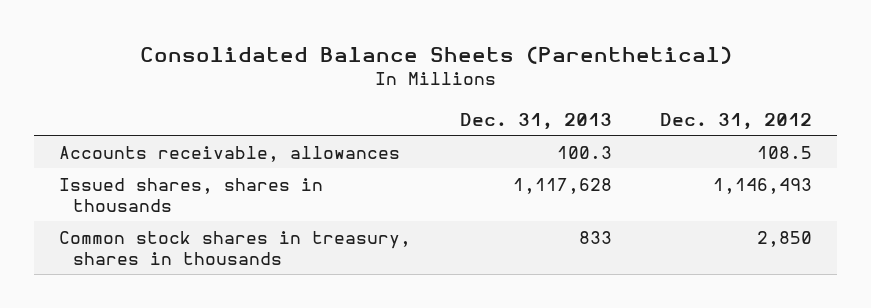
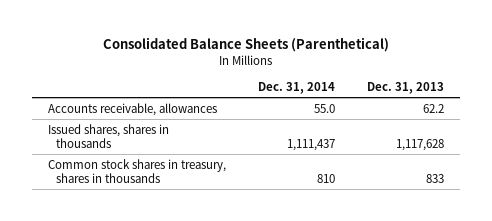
- | Dec. 31, 2013 | Dec. 31, 2012
+ | Dec. 31, 2014 | Dec. 31, 2013
- Accounts receivable, allowances | 100.3 | 108.5
+ Accounts receivable, allowances | 55.0 | 62.2

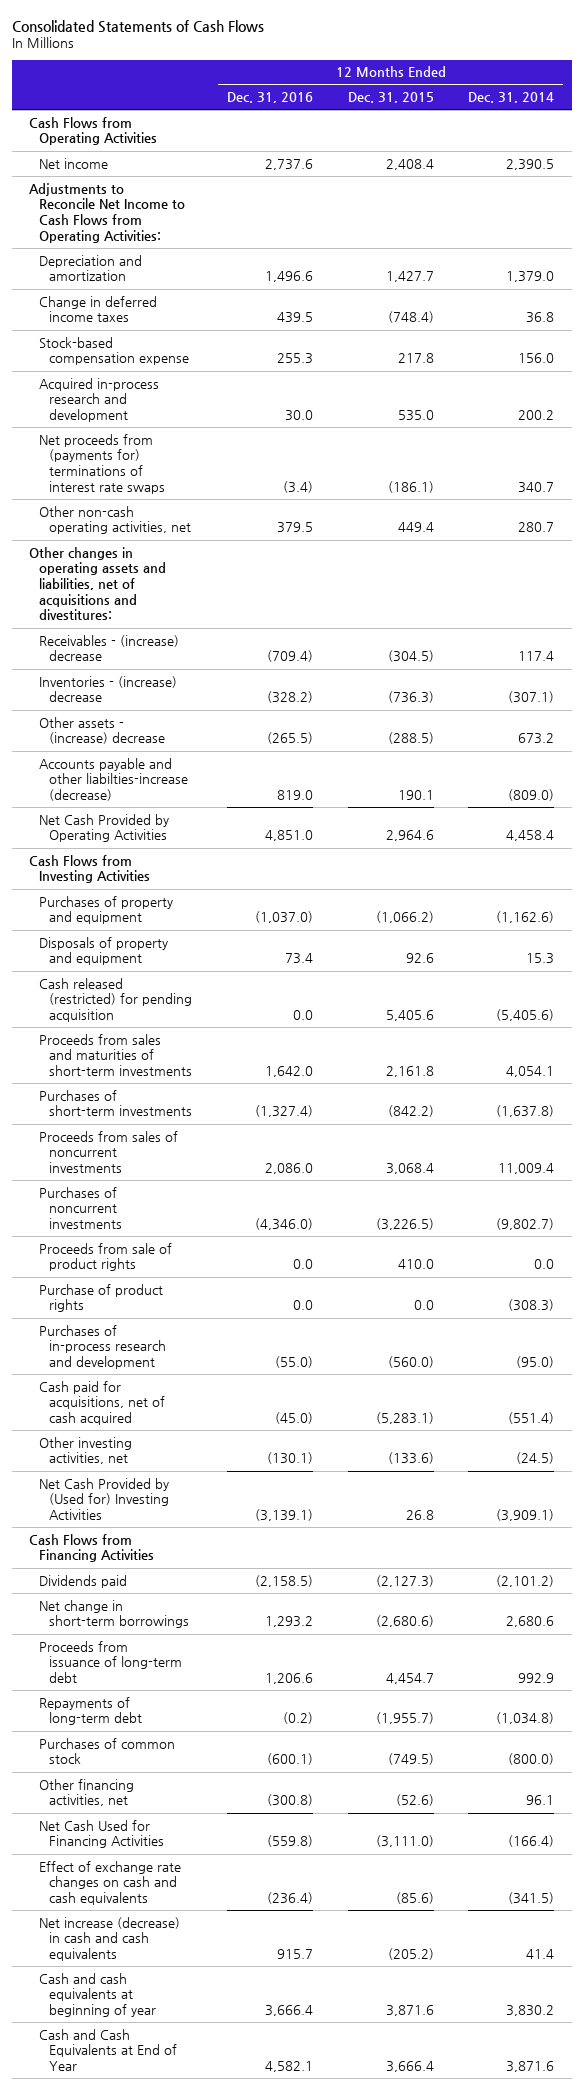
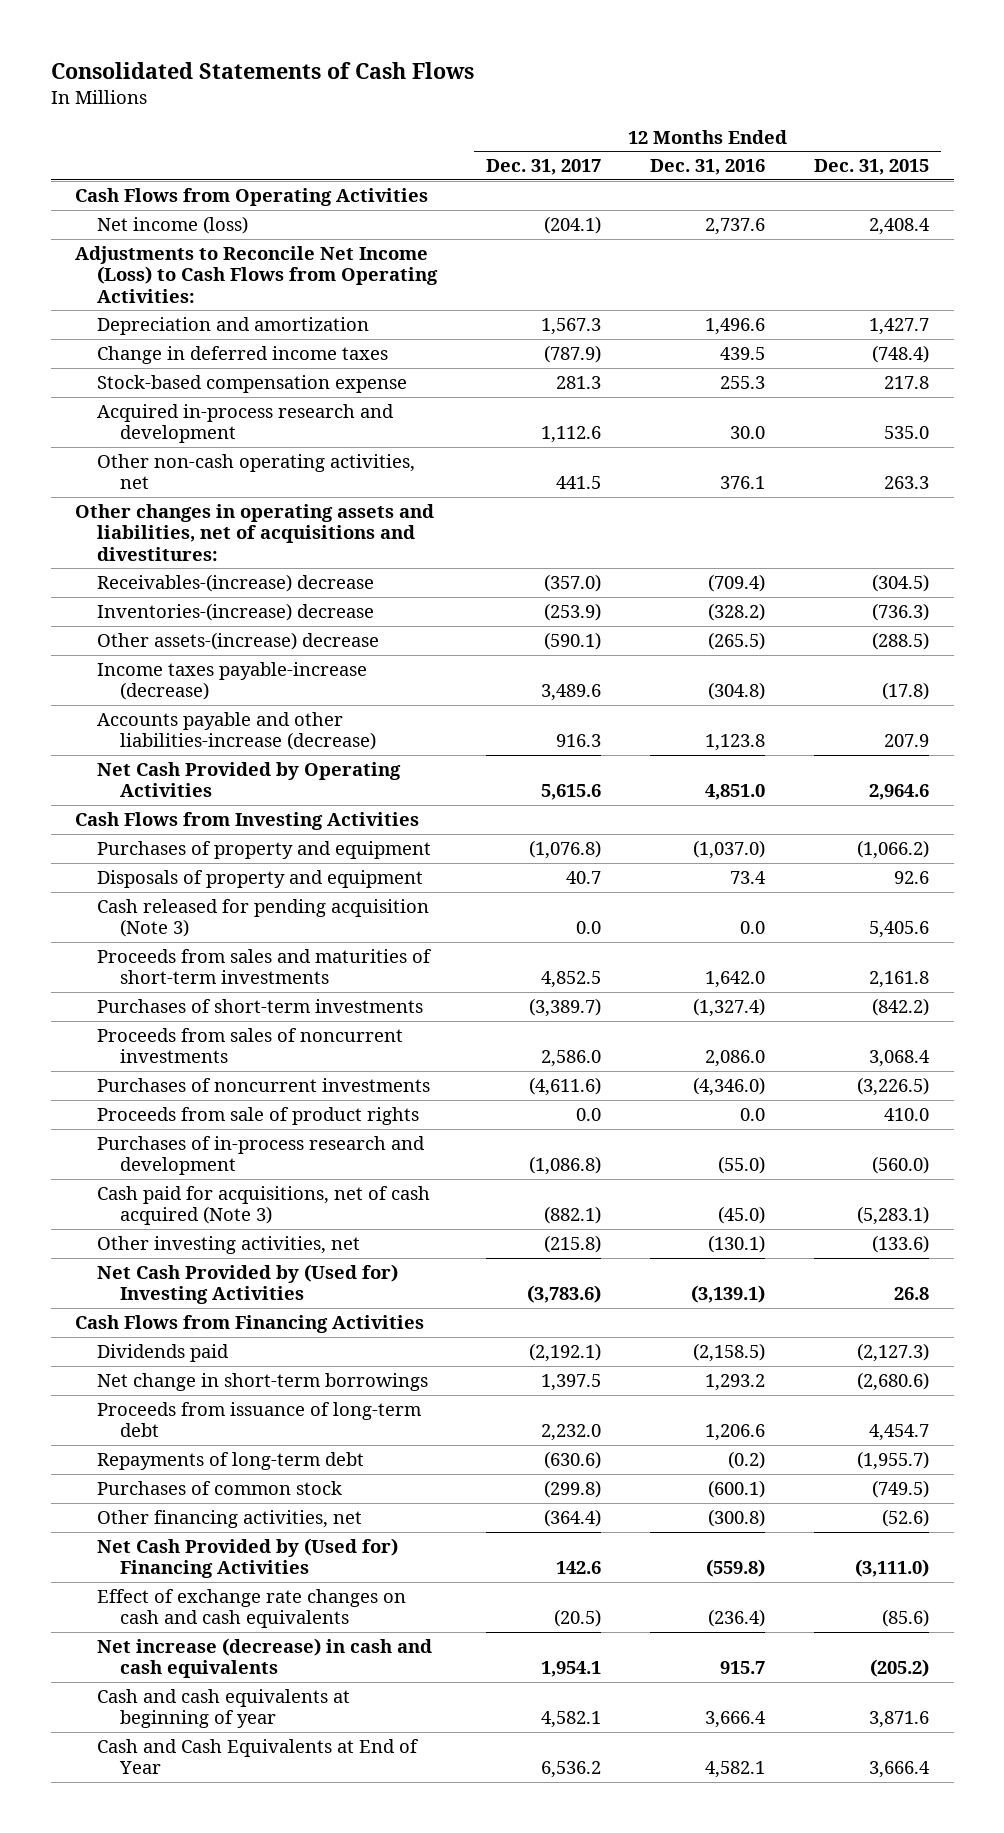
- | 12 Months Ended Dec. 31, 2016 | 12 Months Ended Dec. 31, 2015 | 12 Months Ended Dec. 31, 2014
+ | 12 Months Ended Dec. 31, 2017 | 12 Months Ended Dec. 31, 2016 | 12 Months Ended Dec. 31, 2015
- Net income | 2,737.6 | 2,408.4 | 2,390.5
- Adjustments to Reconcile Net Income to Cash Flows from Operating Activities:
+ Net income (loss) | (204.1) | 2,737.6 | 2,408.4
+ Adjustments to Reconcile Net Income (Loss) to Cash Flows from Operating Activities:
- Net proceeds from (payments for) terminations of interest rate swaps | (3.4) | (186.1) | 340.7
- Other non-cash operating activities, net | 379.5 | 449.4 | 280.7
+ Other non-cash operating activities, net | 441.5 | 376.1 | 263.3
- Receivables - (increase) decrease | (709.4) | (304.5) | 117.4
- Inventories - (increase) decrease | (328.2) | (736.3) | (307.1)
- Other assets - (increase) decrease | (265.5) | (288.5) | 673.2
- Accounts payable and other liabilties-increase (decrease) | 819.0 | 190.1 | (809.0)
+ Receivables-(increase) decrease | (357.0) | (709.4) | (304.5)
+ Inventories-(increase) decrease | (253.9) | (328.2) | (736.3)
+ Other assets-(increase) decrease | (590.1) | (265.5) | (288.5)
+ Income taxes payable-increase (decrease) | 3,489.6 | (304.8) | (17.8)
+ Accounts payable and other liabilities-increase (decrease) | 916.3 | 1,123.8 | 207.9
- Cash released (restricted) for pending acquisition | 0.0 | 5,405.6 | (5,405.6)
+ Cash released for pending acquisition (Note 3) | 0.0 | 0.0 | 5,405.6
- Purchase of product rights | 0.0 | 0.0 | (308.3)
- Cash paid for acquisitions, net of cash acquired | (45.0) | (5,283.1) | (551.4)
+ Cash paid for acquisitions, net of cash acquired (Note 3) | (882.1) | (45.0) | (5,283.1)
- Net Cash Used for Financing Activities | (559.8) | (3,111.0) | (166.4)
+ Net Cash Provided by (Used for) Financing Activities | 142.6 | (559.8) | (3,111.0)

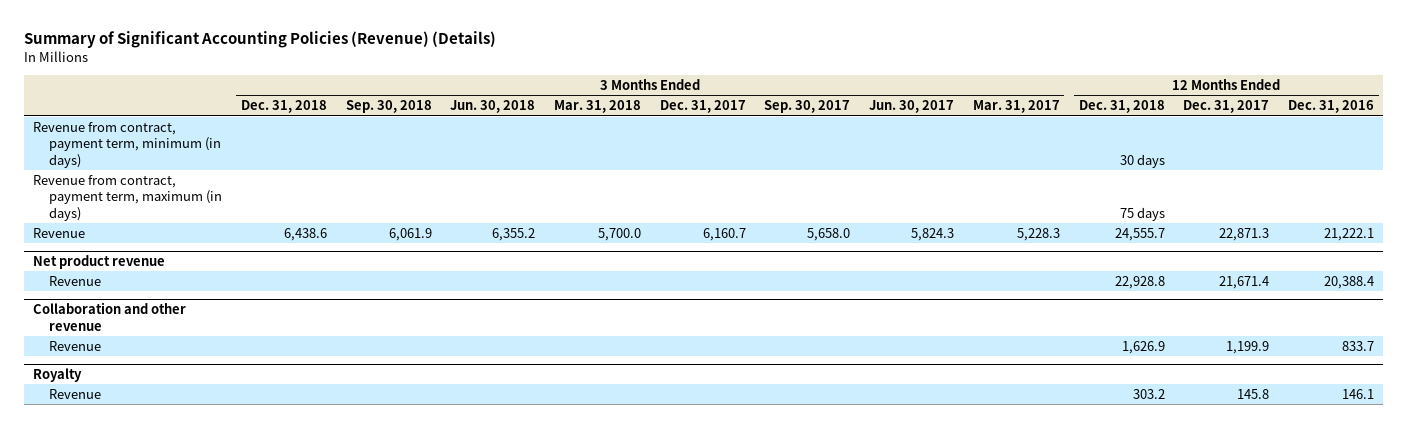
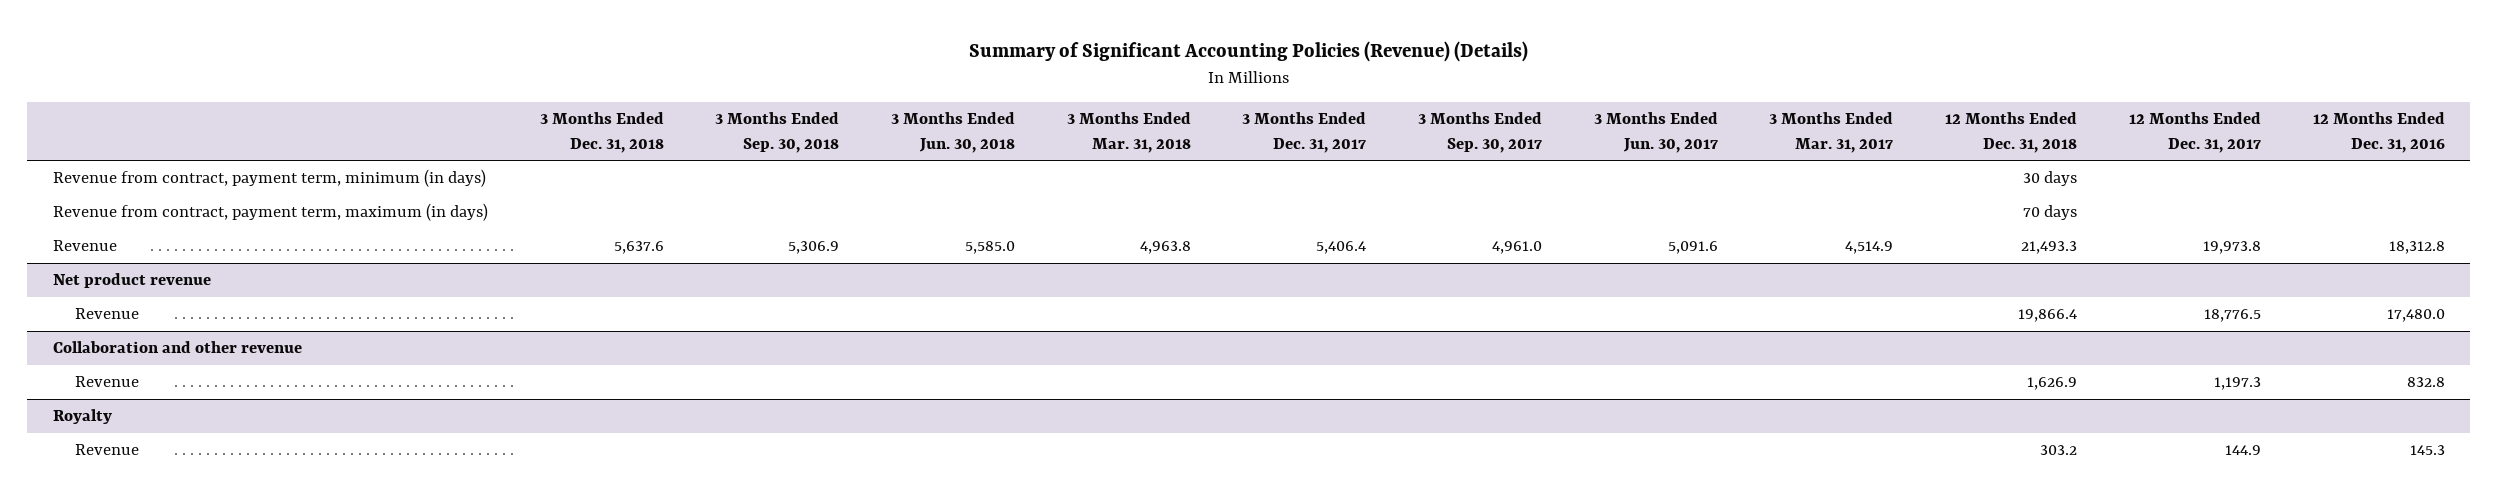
- Revenue from contract, payment term, maximum (in days) | | | | | | | | | 75 days | |
- Revenue | 6,438.6 | 6,061.9 | 6,355.2 | 5,700.0 | 6,160.7 | 5,658.0 | 5,824.3 | 5,228.3 | 24,555.7 | 22,871.3 | 21,222.1
+ Revenue from contract, payment term, maximum (in days) | | | | | | | | | 70 days | |
+ Revenue | 5,637.6 | 5,306.9 | 5,585.0 | 4,963.8 | 5,406.4 | 4,961.0 | 5,091.6 | 4,514.9 | 21,493.3 | 19,973.8 | 18,312.8
@ Net product revenue
- Revenue | | | | | | | | | 22,928.8 | 21,671.4 | 20,388.4
+ Revenue | | | | | | | | | 19,866.4 | 18,776.5 | 17,480.0
@ Collaboration and other revenue
- Revenue | | | | | | | | | 1,626.9 | 1,199.9 | 833.7
+ Revenue | | | | | | | | | 1,626.9 | 1,197.3 | 832.8
@ Royalty
- Revenue | | | | | | | | | 303.2 | 145.8 | 146.1
+ Revenue | | | | | | | | | 303.2 | 144.9 | 145.3

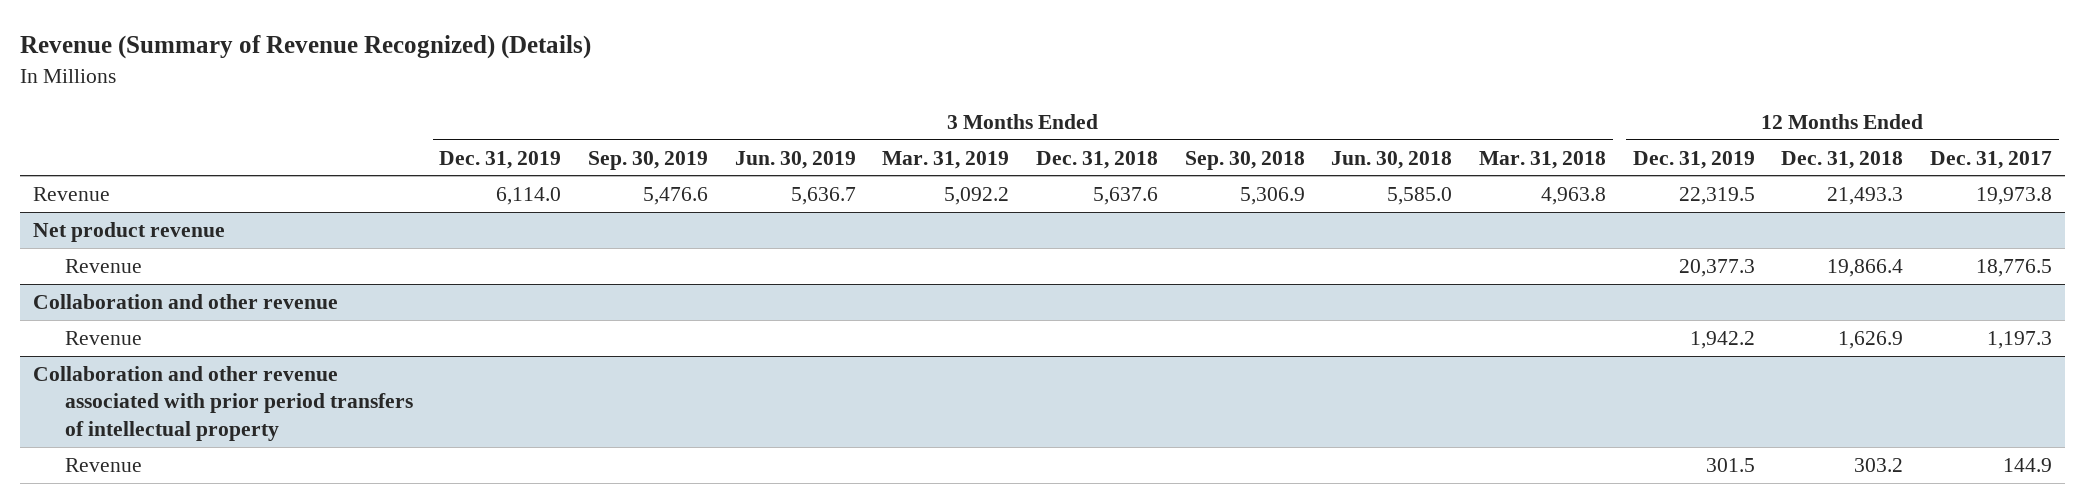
- Summary of Significant Accounting Policies (Revenue) (Details)
+ Revenue (Summary of Revenue Recognized) (Details)
- | 3 Months Ended Dec. 31, 2018 | 3 Months Ended Sep. 30, 2018 | 3 Months Ended Jun. 30, 2018 | 3 Months Ended Mar. 31, 2018 | 3 Months Ended Dec. 31, 2017 | 3 Months Ended Sep. 30, 2017 | 3 Months Ended Jun. 30, 2017 | 3 Months Ended Mar. 31, 2017 | 12 Months Ended Dec. 31, 2018 | 12 Months Ended Dec. 31, 2017 | 12 Months Ended Dec. 31, 2016
+ | 3 Months Ended Dec. 31, 2019 | 3 Months Ended Sep. 30, 2019 | 3 Months Ended Jun. 30, 2019 | 3 Months Ended Mar. 31, 2019 | 3 Months Ended Dec. 31, 2018 | 3 Months Ended Sep. 30, 2018 | 3 Months Ended Jun. 30, 2018 | 3 Months Ended Mar. 31, 2018 | 12 Months Ended Dec. 31, 2019 | 12 Months Ended Dec. 31, 2018 | 12 Months Ended Dec. 31, 2017
- Revenue from contract, payment term, minimum (in days) | | | | | | | | | 30 days | |
- Revenue from contract, payment term, maximum (in days) | | | | | | | | | 70 days | |
- Royalty
+ Collaboration and other revenue associated with prior period transfers of intellectual property

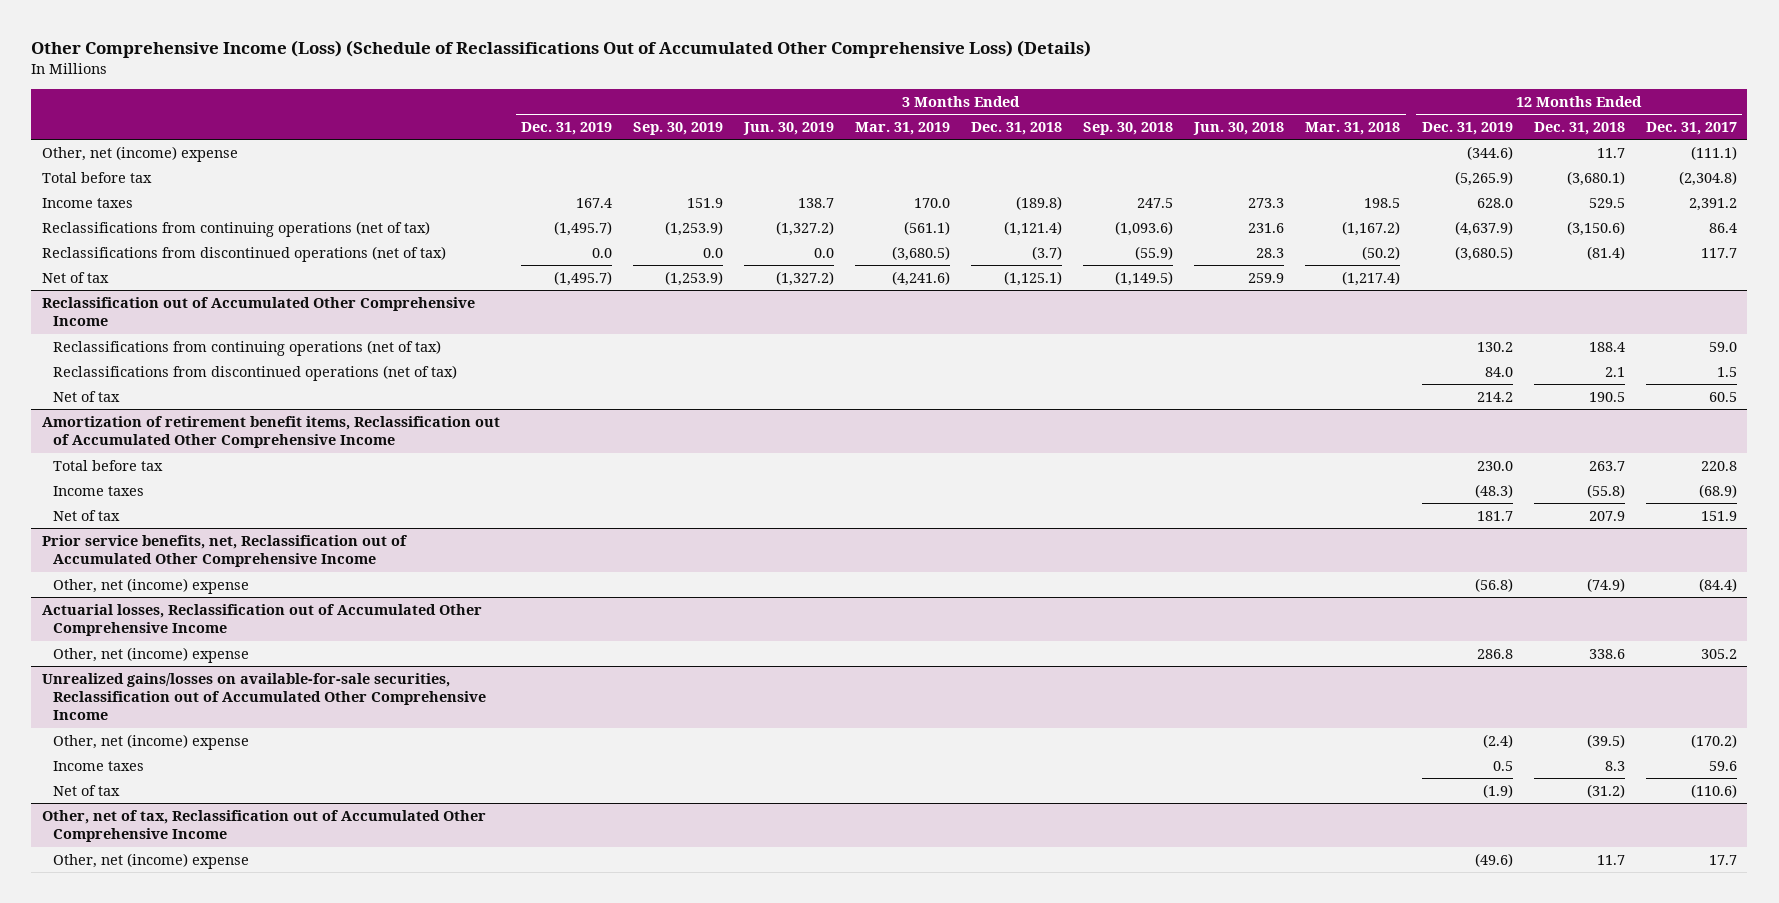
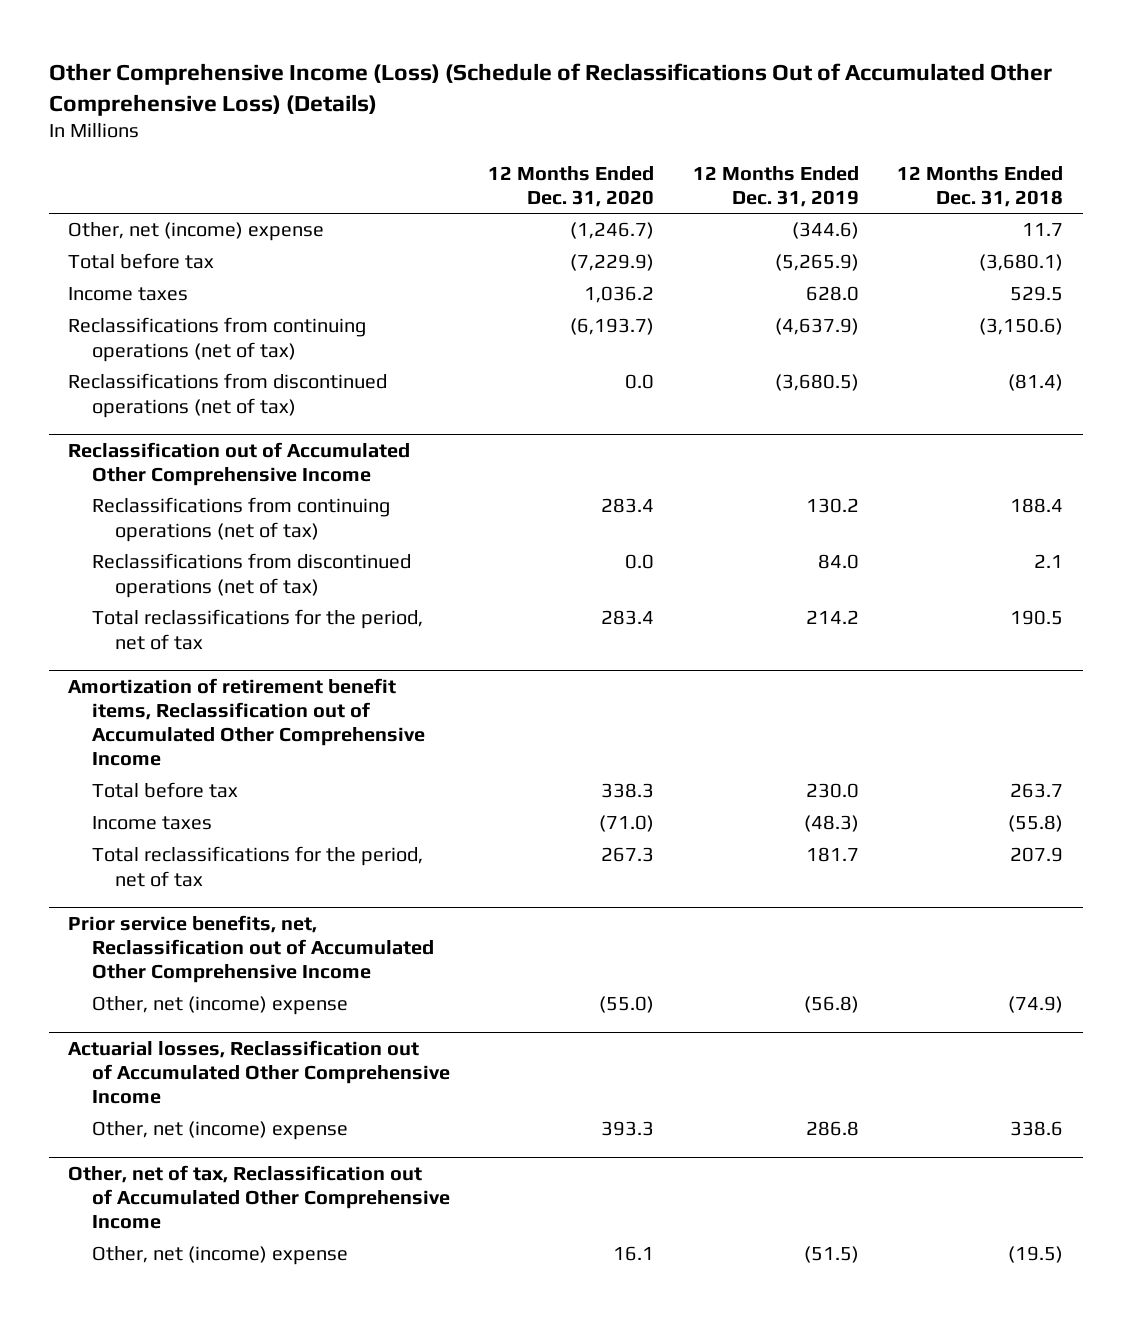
- | 3 Months Ended Dec. 31, 2019 | 3 Months Ended Sep. 30, 2019 | 3 Months Ended Jun. 30, 2019 | 3 Months Ended Mar. 31, 2019 | 3 Months Ended Dec. 31, 2018 | 3 Months Ended Sep. 30, 2018 | 3 Months Ended Jun. 30, 2018 | 3 Months Ended Mar. 31, 2018 | 12 Months Ended Dec. 31, 2019 | 12 Months Ended Dec. 31, 2018 | 12 Months Ended Dec. 31, 2017
+ | 12 Months Ended Dec. 31, 2020 | 12 Months Ended Dec. 31, 2019 | 12 Months Ended Dec. 31, 2018
- Net of tax | (1,495.7) | (1,253.9) | (1,327.2) | (4,241.6) | (1,125.1) | (1,149.5) | 259.9 | (1,217.4) | | |
@ Reclassification out of Accumulated Other Comprehensive Income
- Net of tax | | | | | | | | | 214.2 | 190.5 | 60.5
+ Total reclassifications for the period, net of tax | 283.4 | 214.2 | 190.5
@ Amortization of retirement benefit items, Reclassification out of Accumulated Other Comprehensive Income
- Net of tax | | | | | | | | | 181.7 | 207.9 | 151.9
+ Total reclassifications for the period, net of tax | 267.3 | 181.7 | 207.9
- Unrealized gains/losses on available-for-sale securities, Reclassification out of Accumulated Other Comprehensive Income
- Other, net (income) expense | | | | | | | | | (2.4) | (39.5) | (170.2)
- Income taxes | | | | | | | | | 0.5 | 8.3 | 59.6
- Net of tax | | | | | | | | | (1.9) | (31.2) | (110.6)
@ Other, net of tax, Reclassification out of Accumulated Other Comprehensive Income
- Other, net (income) expense | | | | | | | | | (49.6) | 11.7 | 17.7
+ Other, net (income) expense | 16.1 | (51.5) | (19.5)

